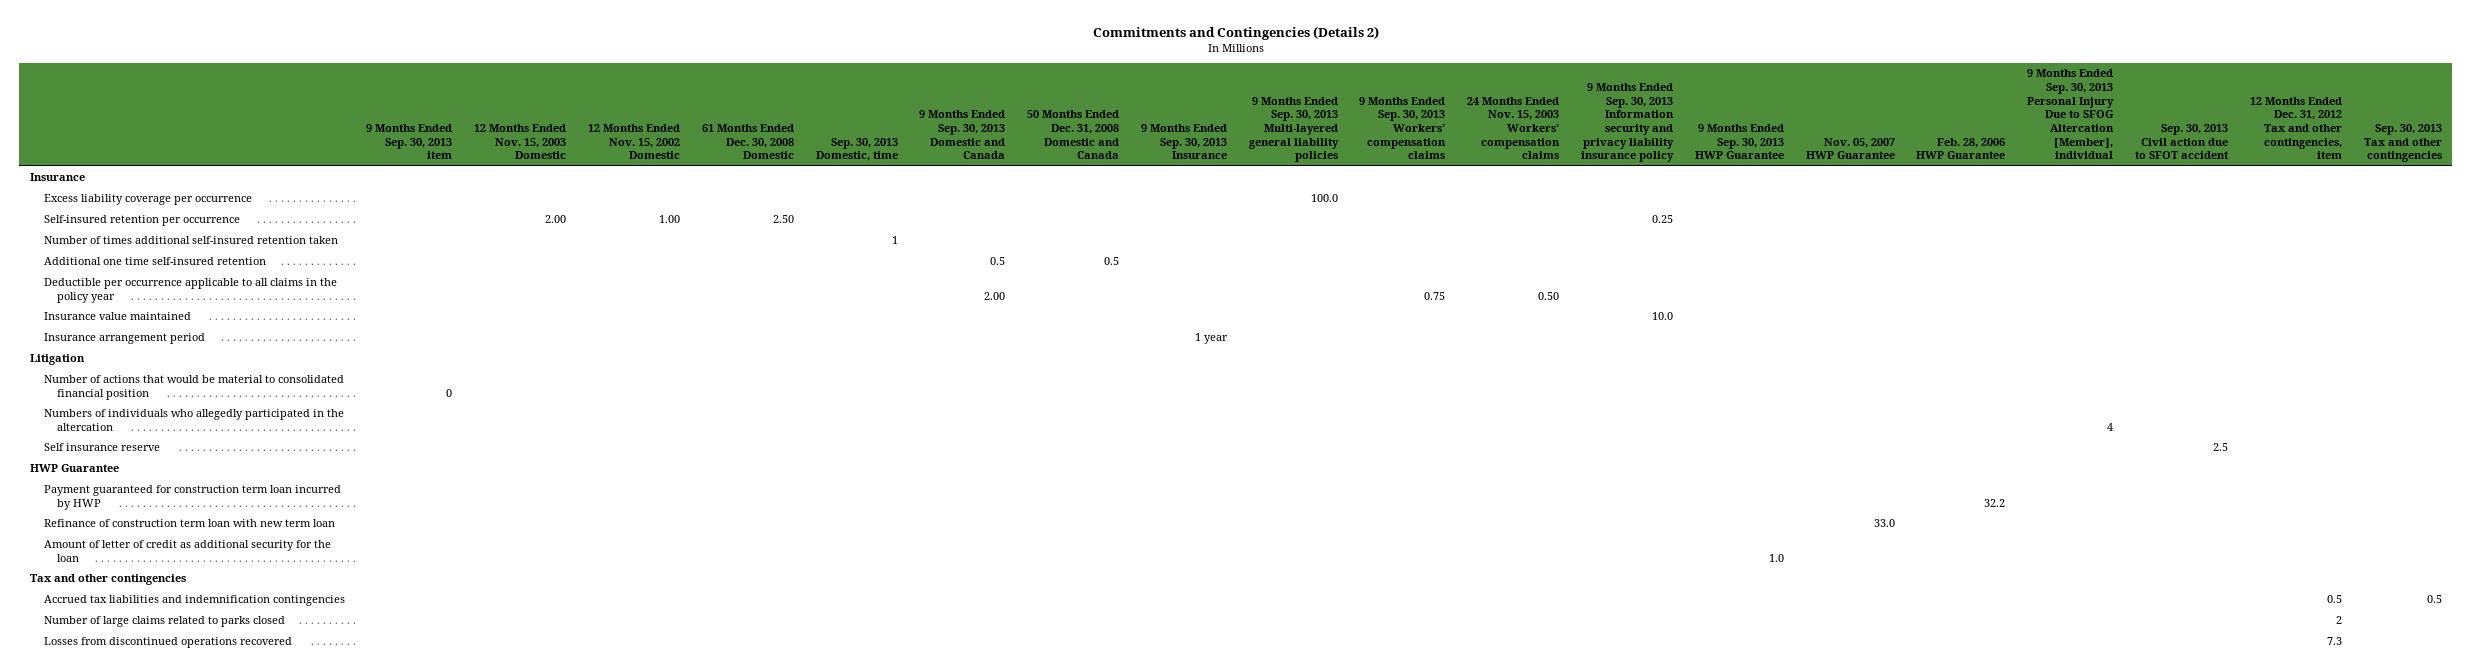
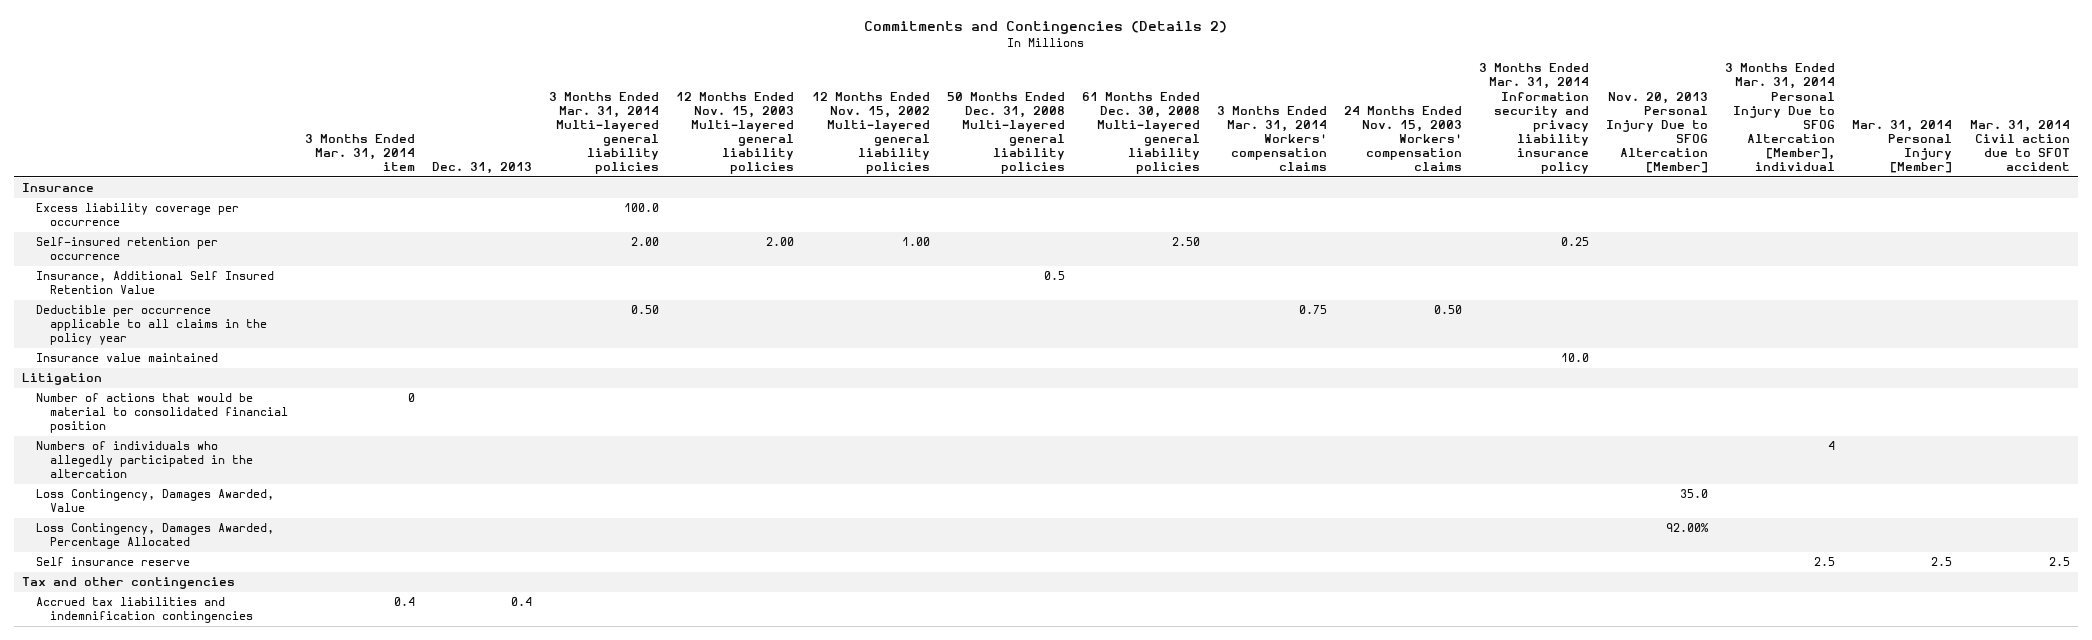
- | 9 Months Ended Sep. 30, 2013 item | 12 Months Ended Nov. 15, 2003 Domestic | 12 Months Ended Nov. 15, 2002 Domestic | 61 Months Ended Dec. 30, 2008 Domestic | Sep. 30, 2013 Domestic, time | 9 Months Ended Sep. 30, 2013 Domestic and Canada | 50 Months Ended Dec. 31, 2008 Domestic and Canada | 9 Months Ended Sep. 30, 2013 Insurance | 9 Months Ended Sep. 30, 2013 Multi-layered general liability policies | 9 Months Ended Sep. 30, 2013 Workers' compensation claims | 24 Months Ended Nov. 15, 2003 Workers' compensation claims | 9 Months Ended Sep. 30, 2013 Information security and privacy liability insurance policy | 9 Months Ended Sep. 30, 2013 HWP Guarantee | Nov. 05, 2007 HWP Guarantee | Feb. 28, 2006 HWP Guarantee | 9 Months Ended Sep. 30, 2013 Personal Injury Due to SFOG Altercation [Member], individual | Sep. 30, 2013 Civil action due to SFOT accident | 12 Months Ended Dec. 31, 2012 Tax and other contingencies, item | Sep. 30, 2013 Tax and other contingencies
+ | 3 Months Ended Mar. 31, 2014 item | Dec. 31, 2013 | 3 Months Ended Mar. 31, 2014 Multi-layered general liability policies | 12 Months Ended Nov. 15, 2003 Multi-layered general liability policies | 12 Months Ended Nov. 15, 2002 Multi-layered general liability policies | 50 Months Ended Dec. 31, 2008 Multi-layered general liability policies | 61 Months Ended Dec. 30, 2008 Multi-layered general liability policies | 3 Months Ended Mar. 31, 2014 Workers' compensation claims | 24 Months Ended Nov. 15, 2003 Workers' compensation claims | 3 Months Ended Mar. 31, 2014 Information security and privacy liability insurance policy | Nov. 20, 2013 Personal Injury Due to SFOG Altercation [Member] | 3 Months Ended Mar. 31, 2014 Personal Injury Due to SFOG Altercation [Member], individual | Mar. 31, 2014 Personal Injury [Member] | Mar. 31, 2014 Civil action due to SFOT accident
- Number of times additional self-insured retention taken | | | | | 1 | | | | | | | | | | | | | |
- Additional one time self-insured retention | | | | | | 0.5 | 0.5 | | | | | | | | | | | |
+ Insurance, Additional Self Insured Retention Value | | | | | | 0.5 | | | | | | | |
- Insurance arrangement period | | | | | | | | 1 year | | | | | | | | | | |
+ Loss Contingency, Damages Awarded, Value | | | | | | | | | | | 35.0 | | |
+ Loss Contingency, Damages Awarded, Percentage Allocated | | | | | | | | | | | 92.00% | | |
- HWP Guarantee
- Payment guaranteed for construction term loan incurred by HWP | | | | | | | | | | | | | | | 32.2 | | | |
- Refinance of construction term loan with new term loan | | | | | | | | | | | | | | 33.0 | | | | |
- Amount of letter of credit as additional security for the loan | | | | | | | | | | | | | 1.0 | | | | | |
- Number of large claims related to parks closed | | | | | | | | | | | | | | | | | | 2 |
- Losses from discontinued operations recovered | | | | | | | | | | | | | | | | | | 7.3 |

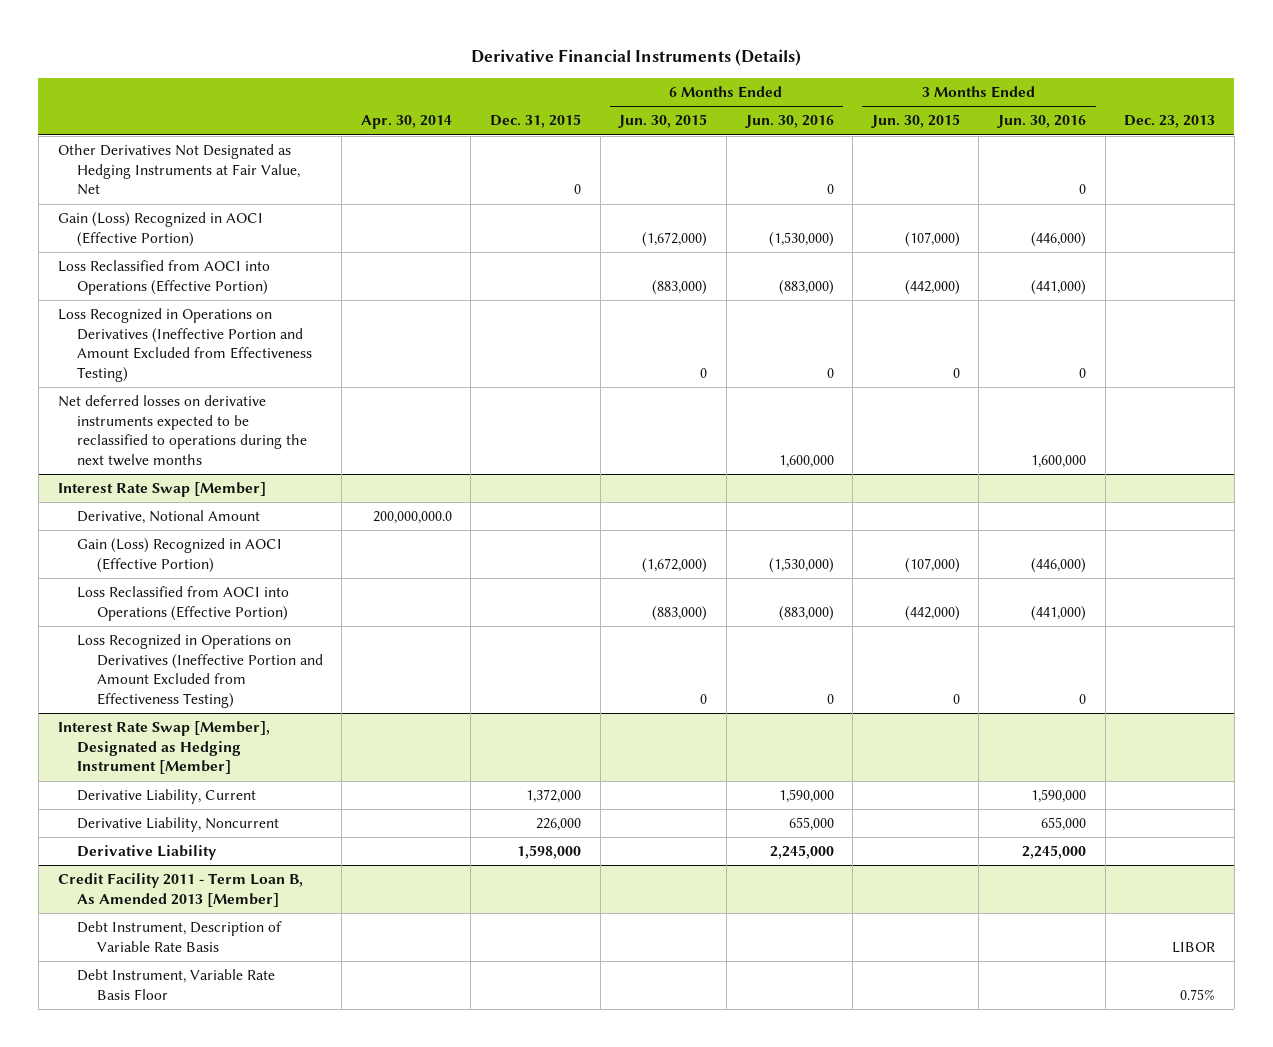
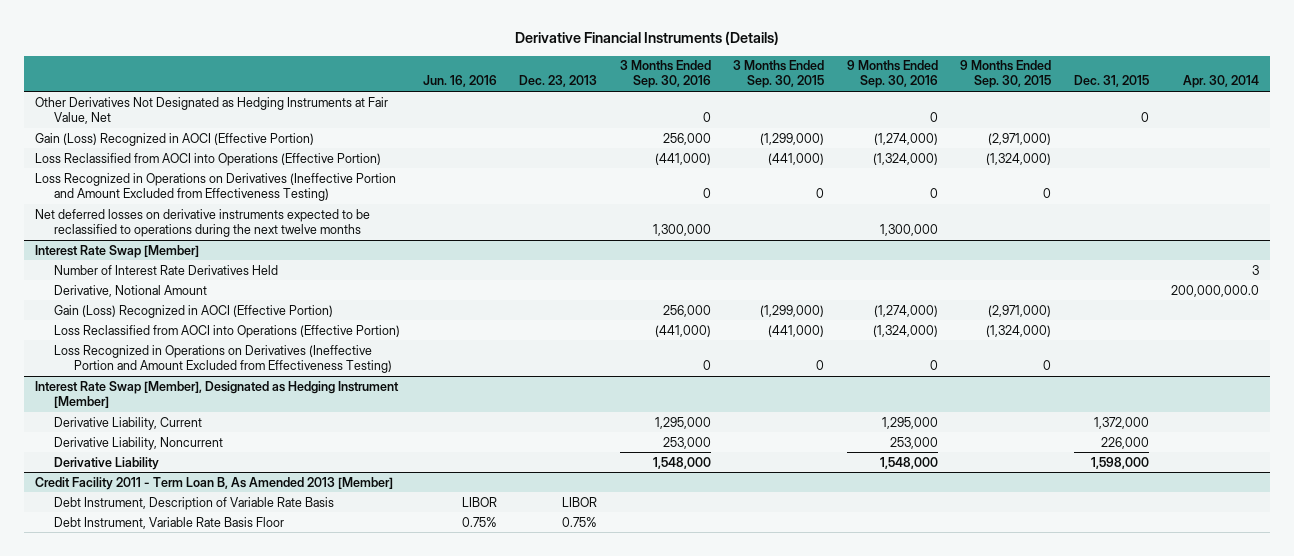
- | Apr. 30, 2014 | Dec. 31, 2015 | 6 Months Ended Jun. 30, 2015 | 6 Months Ended Jun. 30, 2016 | 3 Months Ended Jun. 30, 2015 | 3 Months Ended Jun. 30, 2016 | Dec. 23, 2013
+ | Jun. 16, 2016 | Dec. 23, 2013 | 3 Months Ended Sep. 30, 2016 | 3 Months Ended Sep. 30, 2015 | 9 Months Ended Sep. 30, 2016 | 9 Months Ended Sep. 30, 2015 | Dec. 31, 2015 | Apr. 30, 2014
@ Interest Rate Swap [Member]
+ Number of Interest Rate Derivatives Held | | | | | | | | 3

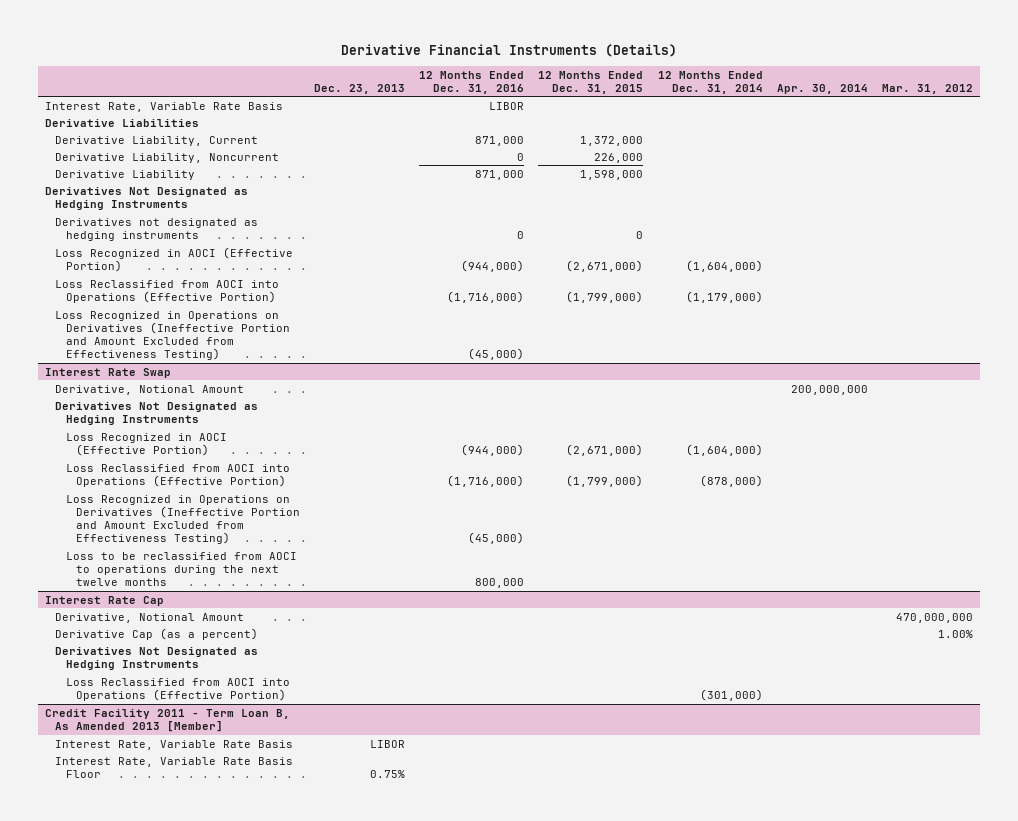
- | Jun. 16, 2016 | Dec. 23, 2013 | 3 Months Ended Sep. 30, 2016 | 3 Months Ended Sep. 30, 2015 | 9 Months Ended Sep. 30, 2016 | 9 Months Ended Sep. 30, 2015 | Dec. 31, 2015 | Apr. 30, 2014
+ | Dec. 23, 2013 | 12 Months Ended Dec. 31, 2016 | 12 Months Ended Dec. 31, 2015 | 12 Months Ended Dec. 31, 2014 | Apr. 30, 2014 | Mar. 31, 2012
- Other Derivatives Not Designated as Hedging Instruments at Fair Value, Net | | | 0 | | 0 | | 0 |
- Gain (Loss) Recognized in AOCI (Effective Portion) | | | 256,000 | (1,299,000) | (1,274,000) | (2,971,000) | |
+ Interest Rate, Variable Rate Basis | | LIBOR | | | |
+ Derivative Liabilities
+ Derivative Liability, Current | | 871,000 | 1,372,000 | | |
+ Derivative Liability, Noncurrent | | 0 | 226,000 | | |
+ Derivative Liability | | 871,000 | 1,598,000 | | |
+ Derivatives Not Designated as Hedging Instruments
+ Derivatives not designated as hedging instruments | | 0 | 0 | | |
+ Loss Recognized in AOCI (Effective Portion) | | (944,000) | (2,671,000) | (1,604,000) | |
- Net deferred losses on derivative instruments expected to be reclassified to operations during the next twelve months | | | 1,300,000 | | 1,300,000 | | |
- Interest Rate Swap [Member]
- Number of Interest Rate Derivatives Held | | | | | | | | 3
- Derivative, Notional Amount | | | | | | | | 200,000,000.0
- Gain (Loss) Recognized in AOCI (Effective Portion) | | | 256,000 | (1,299,000) | (1,274,000) | (2,971,000) | |
+ Interest Rate Swap
+ Derivative, Notional Amount | | | | | 200,000,000 |
+ Derivatives Not Designated as Hedging Instruments
+ Loss Recognized in AOCI (Effective Portion) | | (944,000) | (2,671,000) | (1,604,000) | |
- Interest Rate Swap [Member], Designated as Hedging Instrument [Member]
- Derivative Liability, Current | | | 1,295,000 | | 1,295,000 | | 1,372,000 |
- Derivative Liability, Noncurrent | | | 253,000 | | 253,000 | | 226,000 |
- Derivative Liability | | | 1,548,000 | | 1,548,000 | | 1,598,000 |
+ Loss to be reclassified from AOCI to operations during the next twelve months | | 800,000 | | | |
+ Interest Rate Cap
+ Derivative, Notional Amount | | | | | | 470,000,000
+ Derivative Cap (as a percent) | | | | | | 1.00%
+ Derivatives Not Designated as Hedging Instruments
+ Loss Reclassified from AOCI into Operations (Effective Portion) | | | | (301,000) | |
@ Credit Facility 2011 - Term Loan B, As Amended 2013 [Member]
- Debt Instrument, Description of Variable Rate Basis | LIBOR | LIBOR | | | | | |
- Debt Instrument, Variable Rate Basis Floor | 0.75% | 0.75% | | | | | |
+ Interest Rate, Variable Rate Basis | LIBOR | | | | |
+ Interest Rate, Variable Rate Basis Floor | 0.75% | | | | |

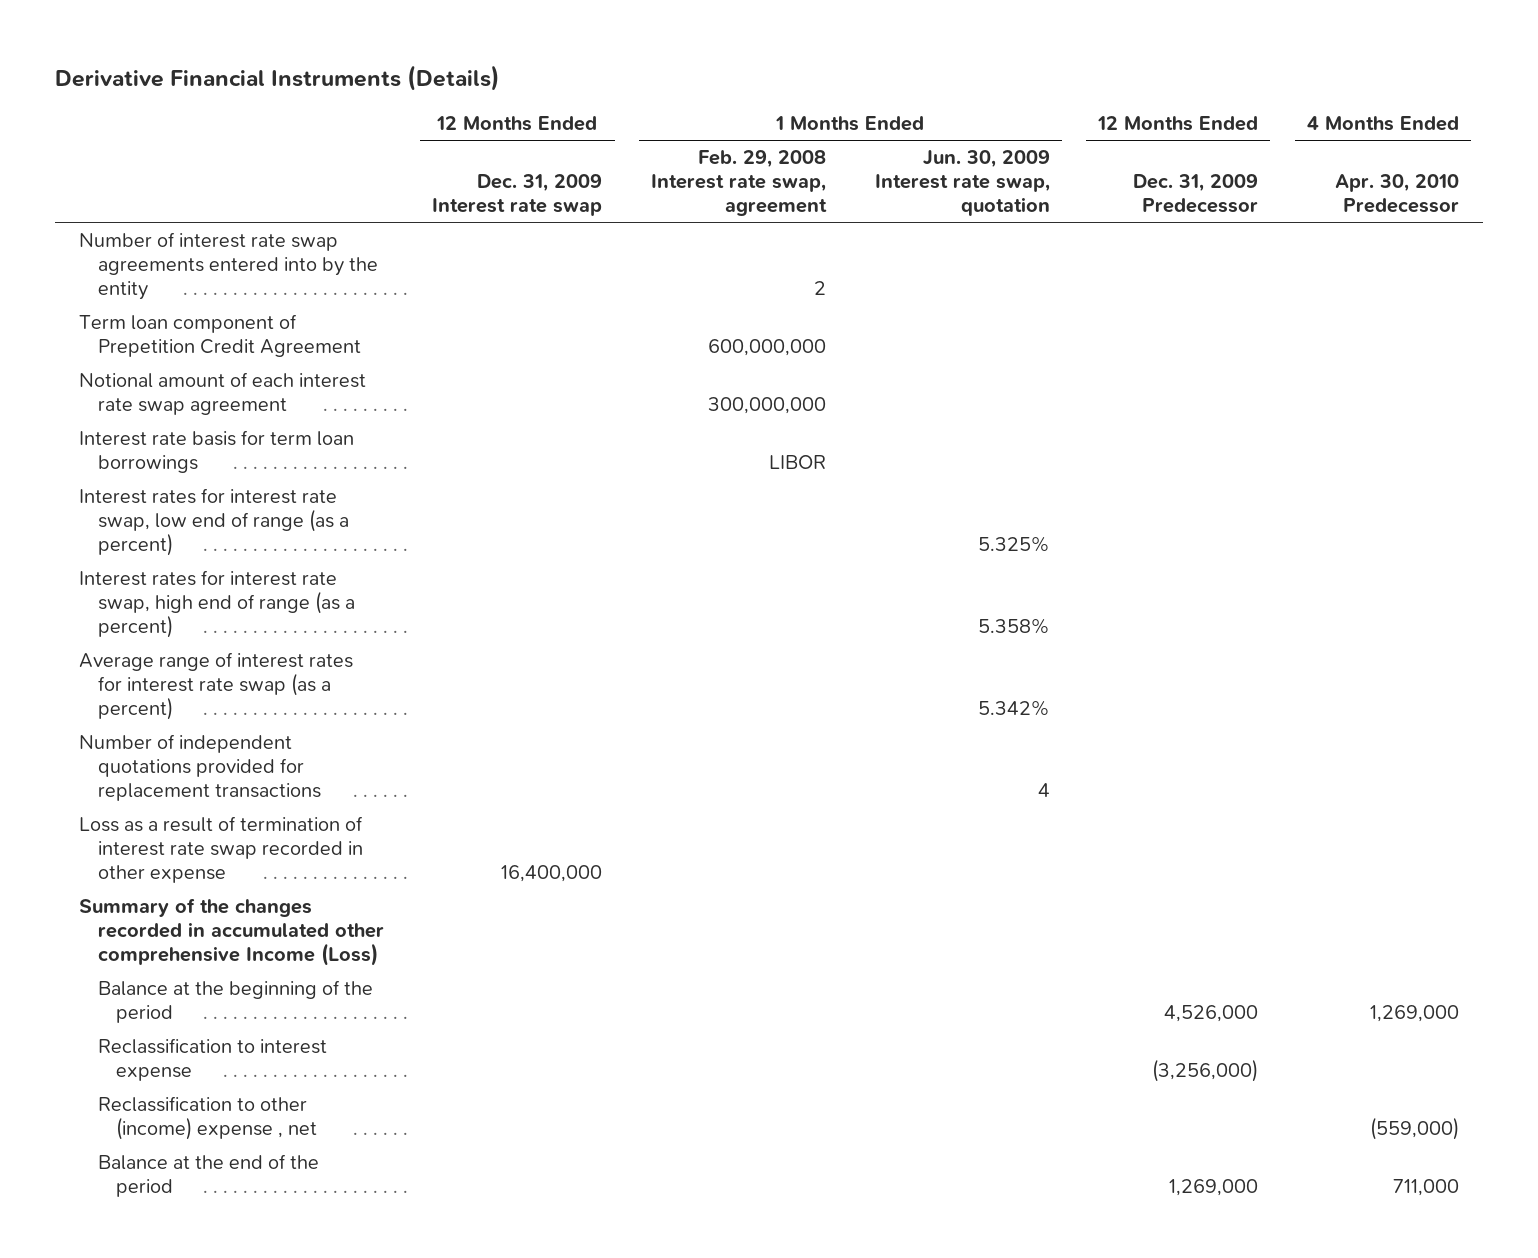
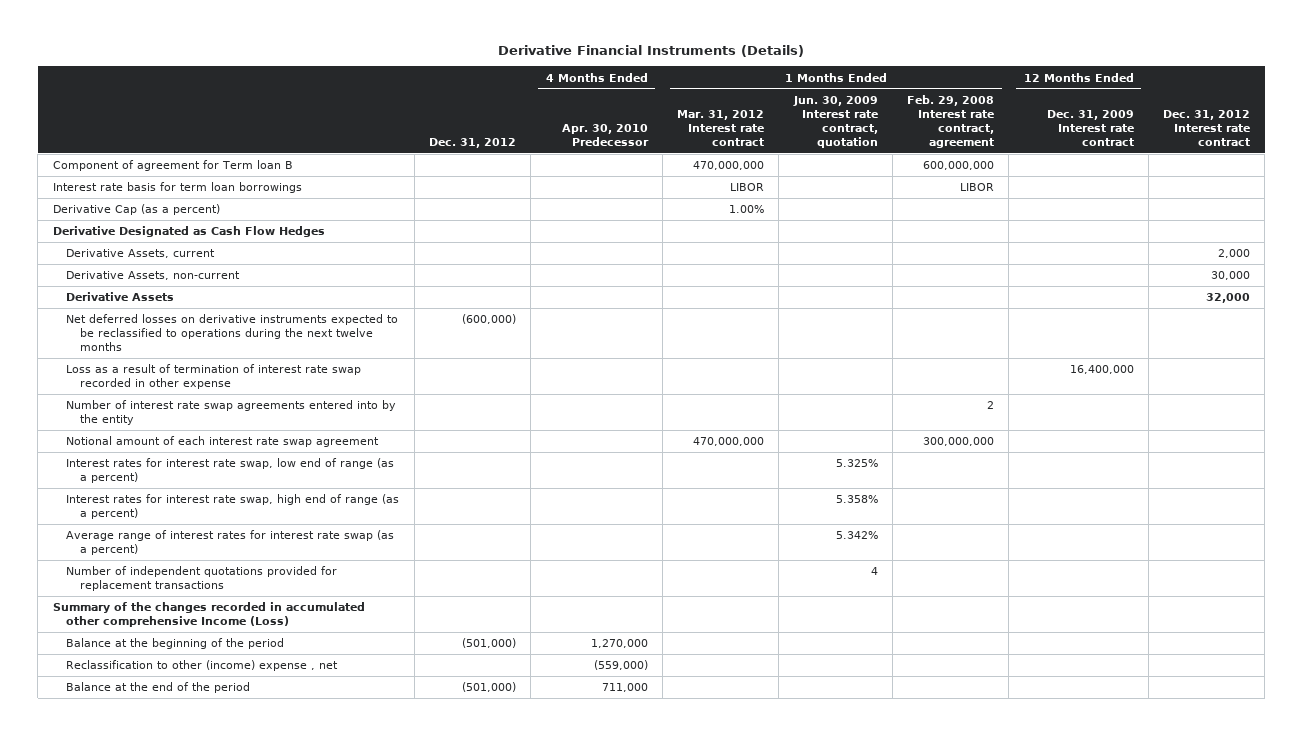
- | 12 Months Ended Dec. 31, 2009 Interest rate swap | 1 Months Ended Feb. 29, 2008 Interest rate swap, agreement | 1 Months Ended Jun. 30, 2009 Interest rate swap, quotation | 12 Months Ended Dec. 31, 2009 Predecessor | 4 Months Ended Apr. 30, 2010 Predecessor
+ | Dec. 31, 2012 | 4 Months Ended Apr. 30, 2010 Predecessor | 1 Months Ended Mar. 31, 2012 Interest rate contract | 1 Months Ended Jun. 30, 2009 Interest rate contract, quotation | 1 Months Ended Feb. 29, 2008 Interest rate contract, agreement | 12 Months Ended Dec. 31, 2009 Interest rate contract | Dec. 31, 2012 Interest rate contract
+ Component of agreement for Term loan B | | | 470,000,000 | | 600,000,000 | |
moved up: Interest rate basis for term loan borrowings | | | LIBOR | | LIBOR | |
+ Derivative Cap (as a percent) | | | 1.00% | | | |
+ Derivative Designated as Cash Flow Hedges
+ Derivative Assets, current | | | | | | | 2,000
+ Derivative Assets, non-current | | | | | | | 30,000
+ Derivative Assets | | | | | | | 32,000
+ Net deferred losses on derivative instruments expected to be reclassified to operations during the next twelve months | (600,000) | | | | | |
moved up: Loss as a result of termination of interest rate swap recorded in other expense | | | | | | 16,400,000 |
- Term loan component of Prepetition Credit Agreement | | 600,000,000 | | |
- Balance at the beginning of the period | | | | 4,526,000 | 1,269,000
- Reclassification to interest expense | | | | (3,256,000) |
+ Balance at the beginning of the period | (501,000) | 1,270,000 | | | | |

